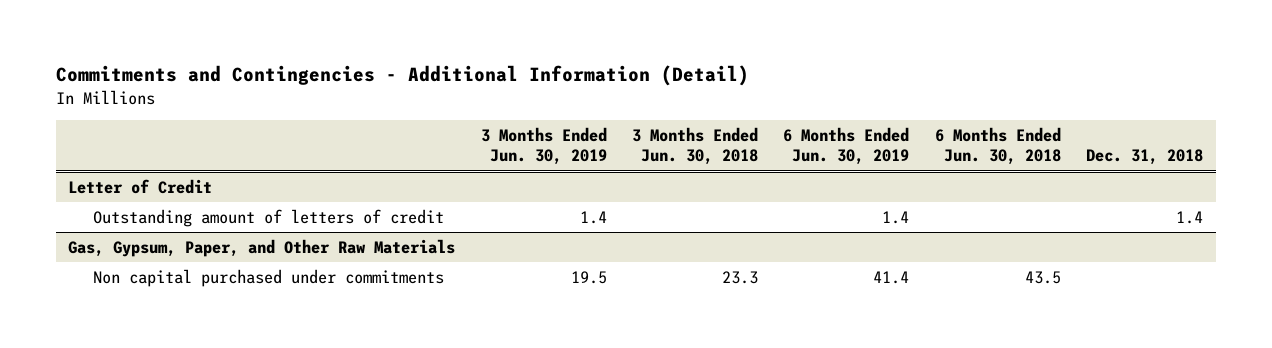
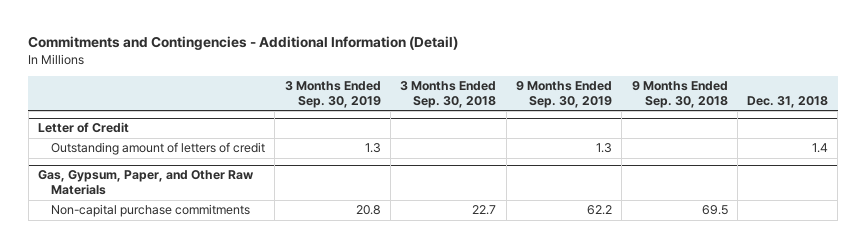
- | 3 Months Ended Jun. 30, 2019 | 3 Months Ended Jun. 30, 2018 | 6 Months Ended Jun. 30, 2019 | 6 Months Ended Jun. 30, 2018 | Dec. 31, 2018
+ | 3 Months Ended Sep. 30, 2019 | 3 Months Ended Sep. 30, 2018 | 9 Months Ended Sep. 30, 2019 | 9 Months Ended Sep. 30, 2018 | Dec. 31, 2018
@ Gas, Gypsum, Paper, and Other Raw Materials
- Non capital purchased under commitments | 19.5 | 23.3 | 41.4 | 43.5 |
+ Non-capital purchase commitments | 20.8 | 22.7 | 62.2 | 69.5 |

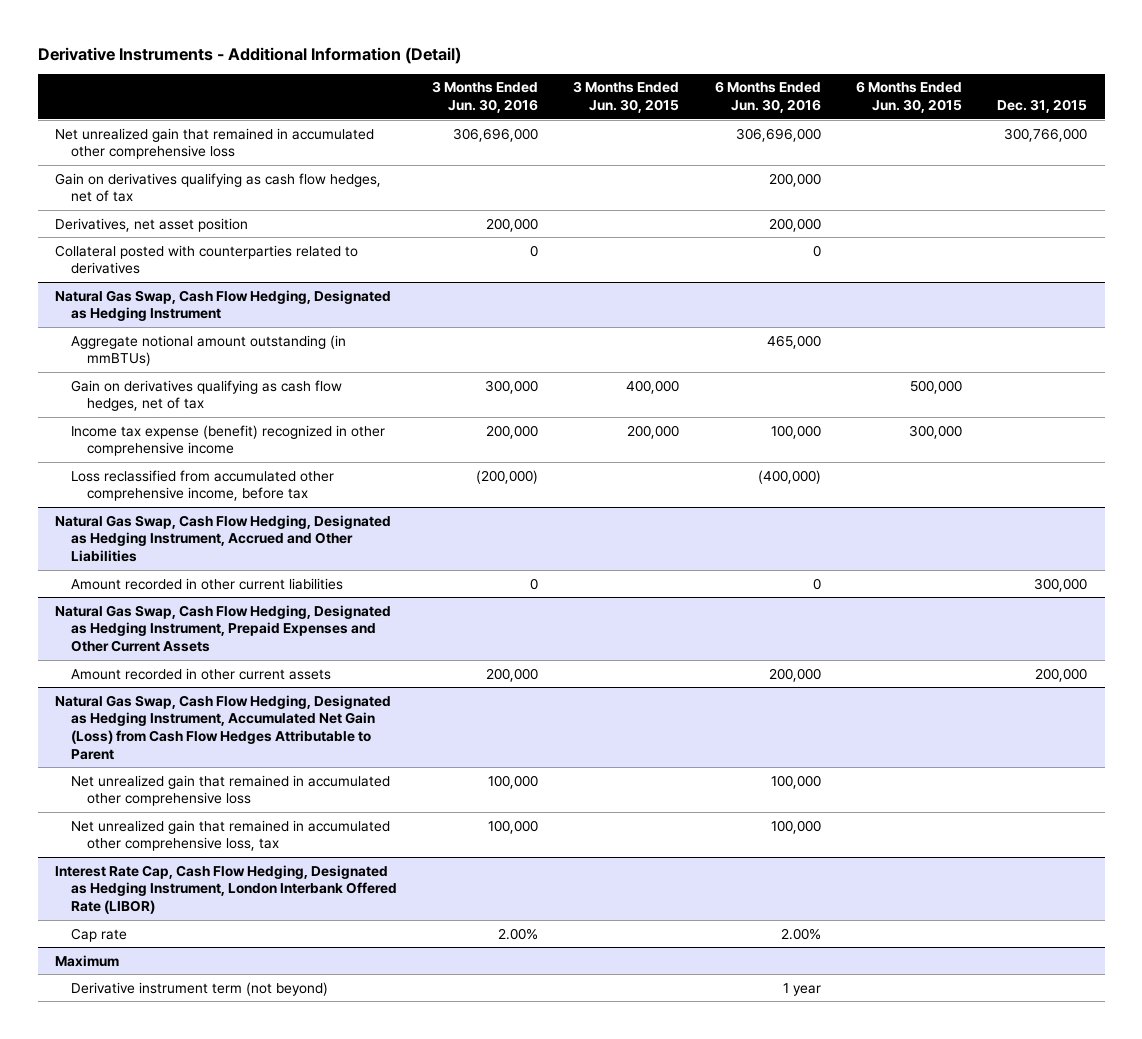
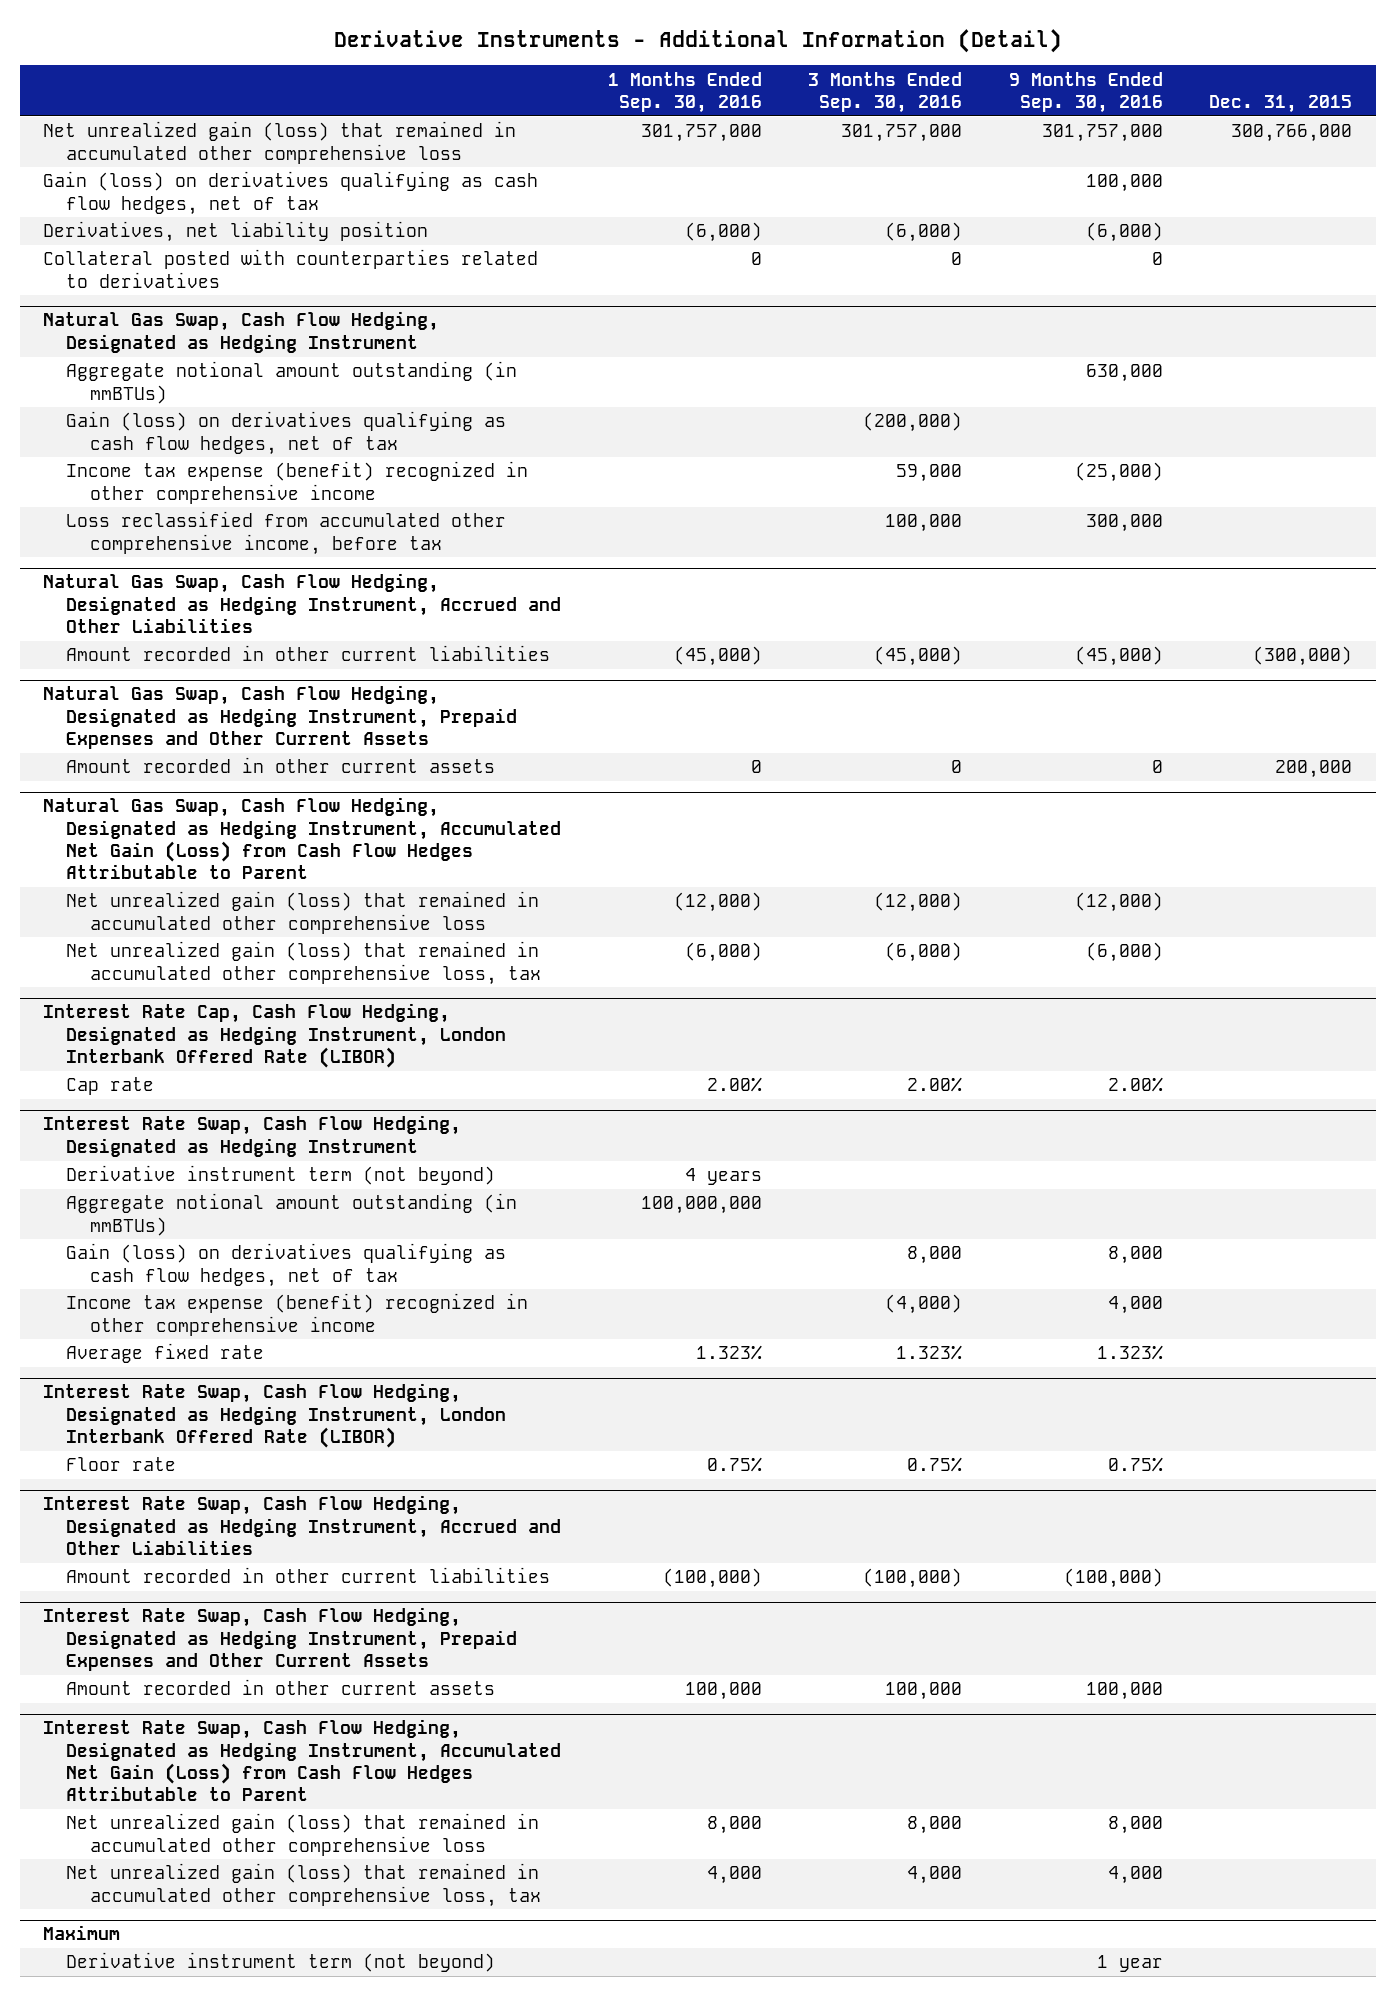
- | 3 Months Ended Jun. 30, 2016 | 3 Months Ended Jun. 30, 2015 | 6 Months Ended Jun. 30, 2016 | 6 Months Ended Jun. 30, 2015 | Dec. 31, 2015
+ | 1 Months Ended Sep. 30, 2016 | 3 Months Ended Sep. 30, 2016 | 9 Months Ended Sep. 30, 2016 | Dec. 31, 2015
- Net unrealized gain that remained in accumulated other comprehensive loss | 306,696,000 | | 306,696,000 | | 300,766,000
- Gain on derivatives qualifying as cash flow hedges, net of tax | | | 200,000 | |
- Derivatives, net asset position | 200,000 | | 200,000 | |
+ Net unrealized gain (loss) that remained in accumulated other comprehensive loss | 301,757,000 | 301,757,000 | 301,757,000 | 300,766,000
+ Gain (loss) on derivatives qualifying as cash flow hedges, net of tax | | | 100,000 |
+ Derivatives, net liability position | (6,000) | (6,000) | (6,000) |
@ Natural Gas Swap, Cash Flow Hedging, Designated as Hedging Instrument
- Gain on derivatives qualifying as cash flow hedges, net of tax | 300,000 | 400,000 | | 500,000 |
+ Gain (loss) on derivatives qualifying as cash flow hedges, net of tax | | (200,000) | |
@ Natural Gas Swap, Cash Flow Hedging, Designated as Hedging Instrument, Accrued and Other Liabilities
- Amount recorded in other current liabilities | 0 | | 0 | | 300,000
+ Amount recorded in other current liabilities | (45,000) | (45,000) | (45,000) | (300,000)
@ Natural Gas Swap, Cash Flow Hedging, Designated as Hedging Instrument, Accumulated Net Gain (Loss) from Cash Flow Hedges Attributable to Parent
- Net unrealized gain that remained in accumulated other comprehensive loss | 100,000 | | 100,000 | |
- Net unrealized gain that remained in accumulated other comprehensive loss, tax | 100,000 | | 100,000 | |
+ Net unrealized gain (loss) that remained in accumulated other comprehensive loss | (12,000) | (12,000) | (12,000) |
+ Net unrealized gain (loss) that remained in accumulated other comprehensive loss, tax | (6,000) | (6,000) | (6,000) |
+ Interest Rate Swap, Cash Flow Hedging, Designated as Hedging Instrument
+ Derivative instrument term (not beyond) | 4 years | | |
+ Aggregate notional amount outstanding (in mmBTUs) | 100,000,000 | | |
+ Gain (loss) on derivatives qualifying as cash flow hedges, net of tax | | 8,000 | 8,000 |
+ Income tax expense (benefit) recognized in other comprehensive income | | (4,000) | 4,000 |
+ Average fixed rate | 1.323% | 1.323% | 1.323% |
+ Interest Rate Swap, Cash Flow Hedging, Designated as Hedging Instrument, London Interbank Offered Rate (LIBOR)
+ Floor rate | 0.75% | 0.75% | 0.75% |
+ Interest Rate Swap, Cash Flow Hedging, Designated as Hedging Instrument, Accrued and Other Liabilities
+ Amount recorded in other current liabilities | (100,000) | (100,000) | (100,000) |
+ Interest Rate Swap, Cash Flow Hedging, Designated as Hedging Instrument, Prepaid Expenses and Other Current Assets
+ Amount recorded in other current assets | 100,000 | 100,000 | 100,000 |
+ Interest Rate Swap, Cash Flow Hedging, Designated as Hedging Instrument, Accumulated Net Gain (Loss) from Cash Flow Hedges Attributable to Parent
+ Net unrealized gain (loss) that remained in accumulated other comprehensive loss | 8,000 | 8,000 | 8,000 |
+ Net unrealized gain (loss) that remained in accumulated other comprehensive loss, tax | 4,000 | 4,000 | 4,000 |

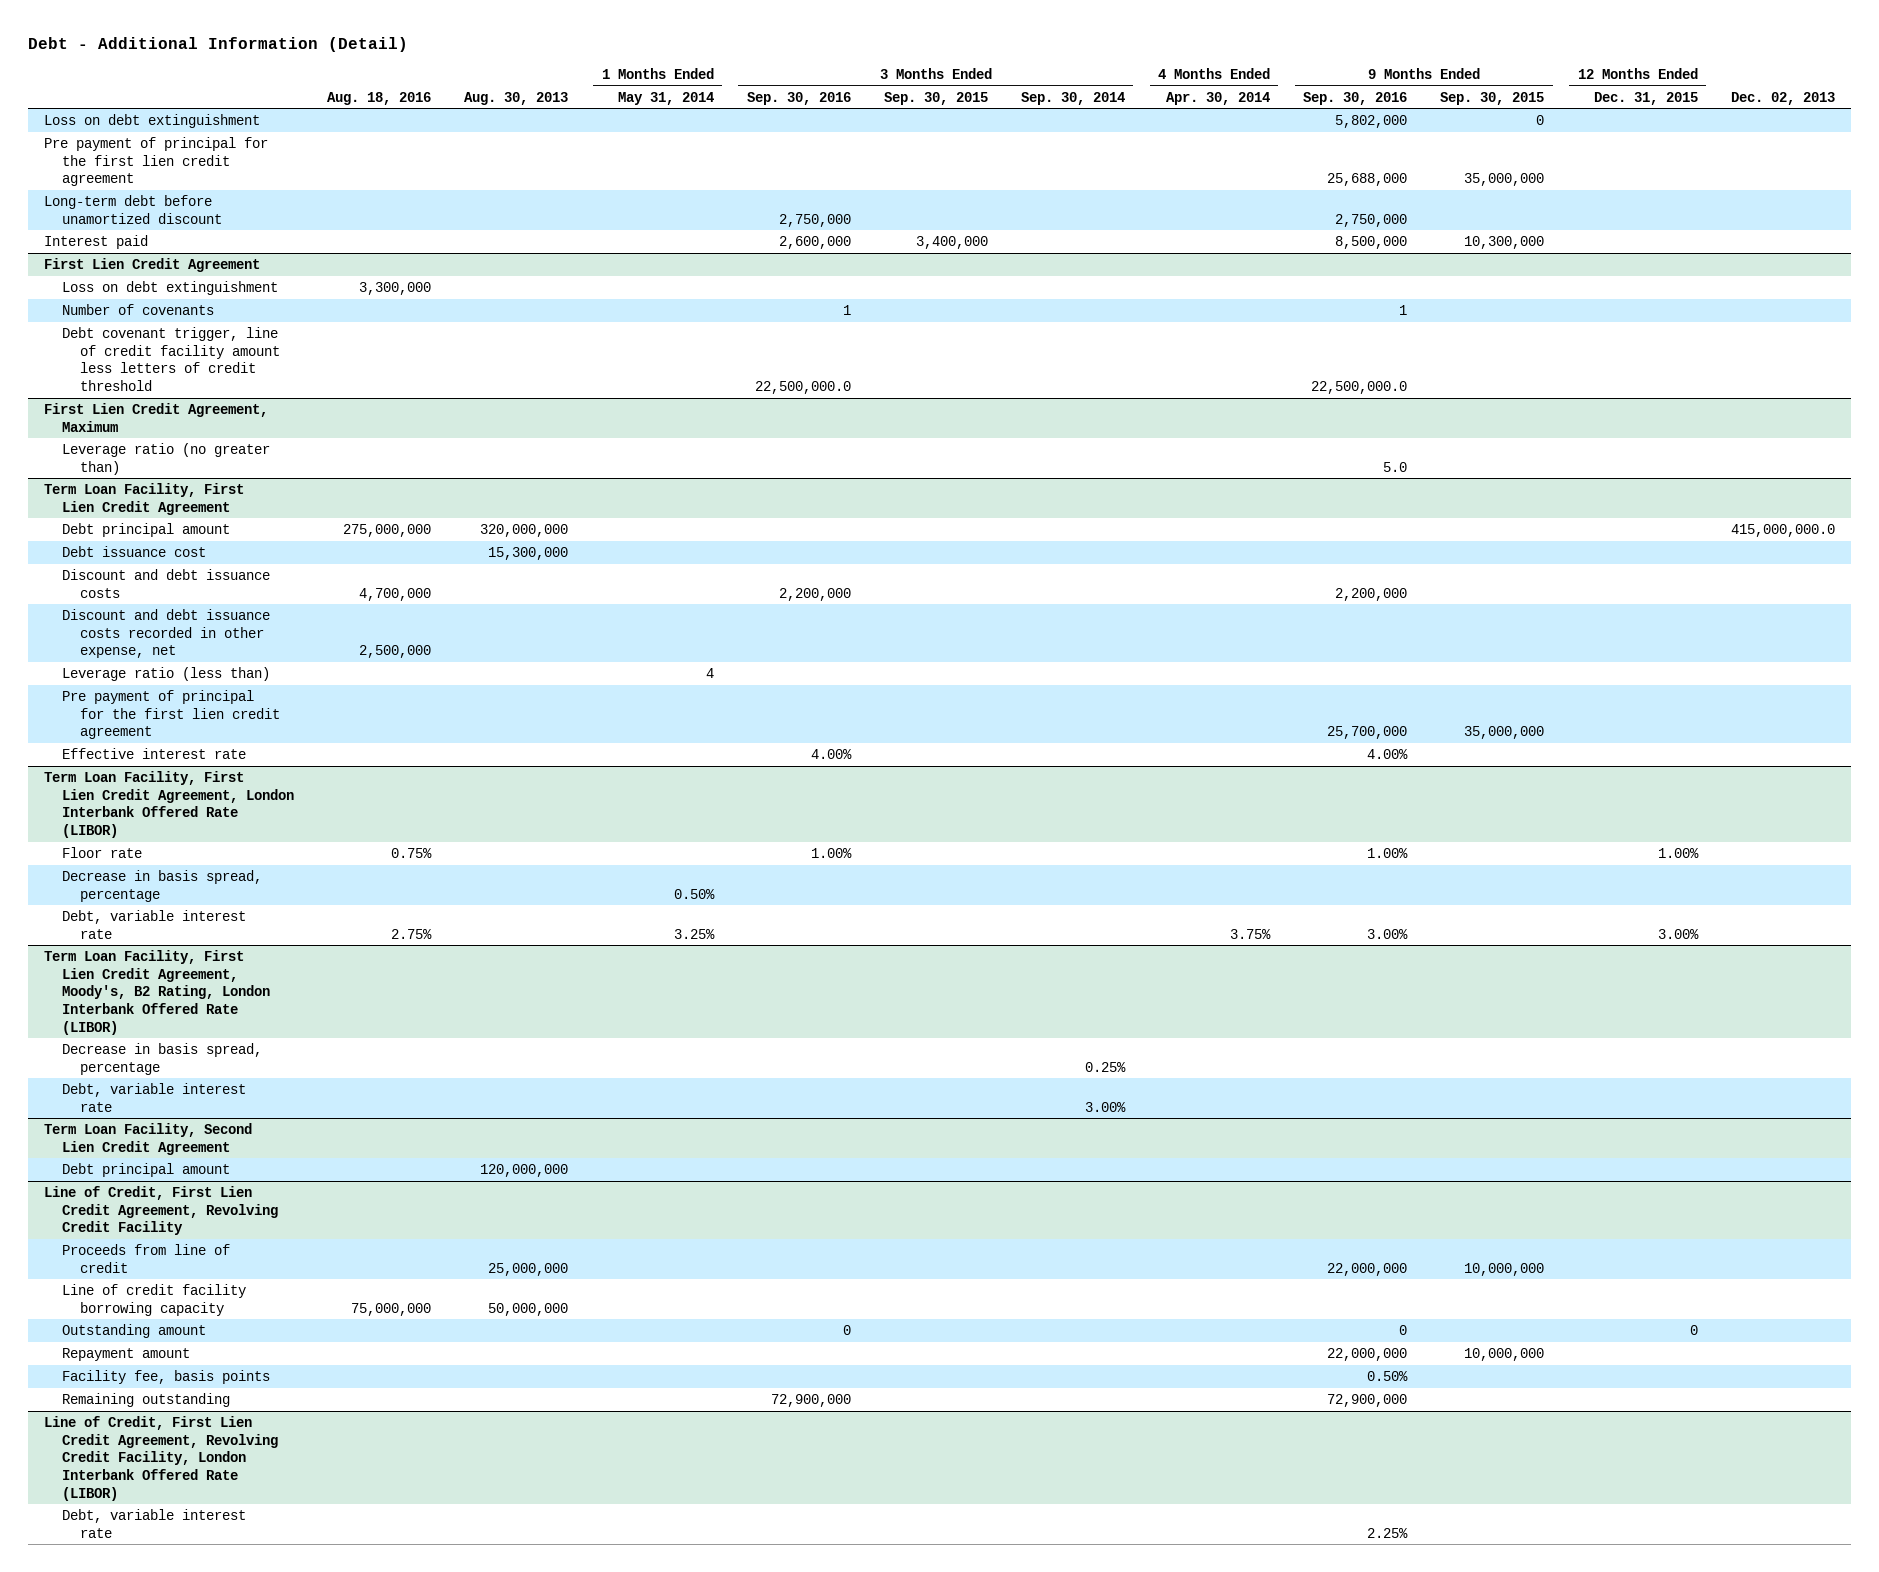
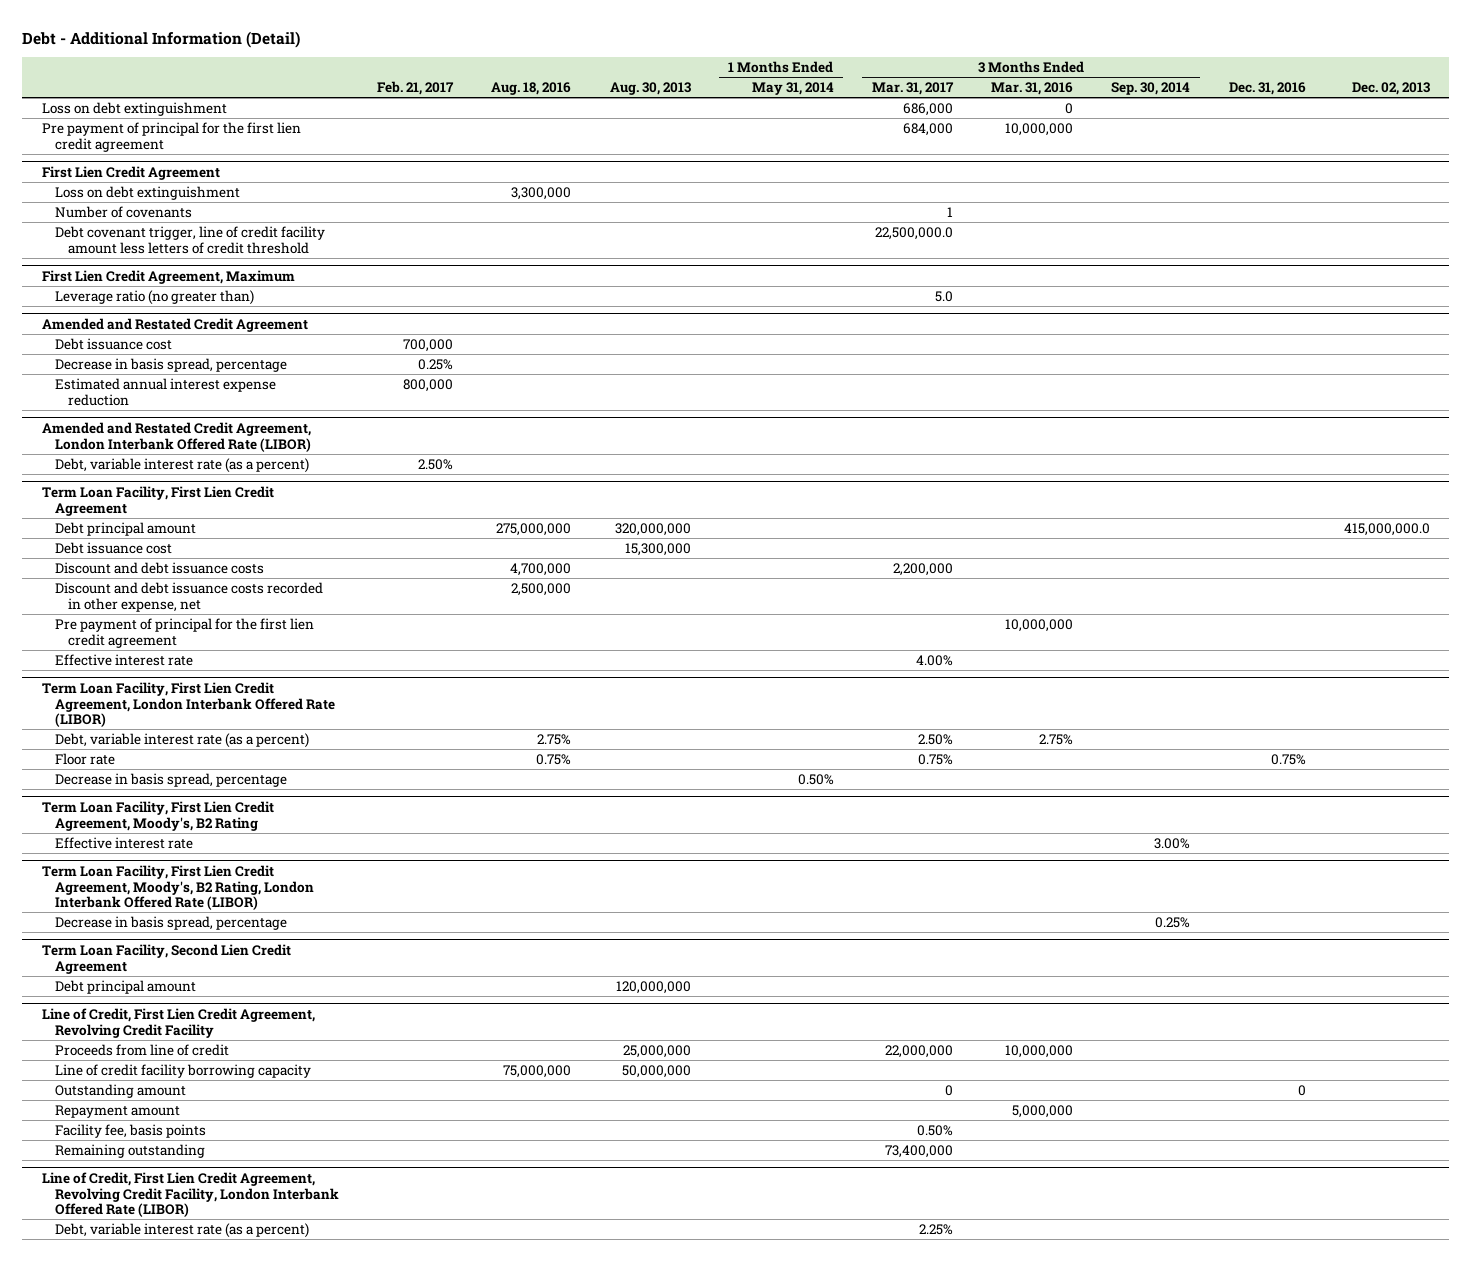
- | Aug. 18, 2016 | Aug. 30, 2013 | 1 Months Ended May 31, 2014 | 3 Months Ended Sep. 30, 2016 | 3 Months Ended Sep. 30, 2015 | 3 Months Ended Sep. 30, 2014 | 4 Months Ended Apr. 30, 2014 | 9 Months Ended Sep. 30, 2016 | 9 Months Ended Sep. 30, 2015 | 12 Months Ended Dec. 31, 2015 | Dec. 02, 2013
+ | Feb. 21, 2017 | Aug. 18, 2016 | Aug. 30, 2013 | 1 Months Ended May 31, 2014 | 3 Months Ended Mar. 31, 2017 | 3 Months Ended Mar. 31, 2016 | 3 Months Ended Sep. 30, 2014 | Dec. 31, 2016 | Dec. 02, 2013
- Long-term debt before unamortized discount | | | | 2,750,000 | | | | 2,750,000 | | |
- Interest paid | | | | 2,600,000 | 3,400,000 | | | 8,500,000 | 10,300,000 | |
+ Amended and Restated Credit Agreement
+ Debt issuance cost | 700,000 | | | | | | | |
+ Decrease in basis spread, percentage | 0.25% | | | | | | | |
+ Estimated annual interest expense reduction | 800,000 | | | | | | | |
+ Amended and Restated Credit Agreement, London Interbank Offered Rate (LIBOR)
+ Debt, variable interest rate (as a percent) | 2.50% | | | | | | | |
@ Term Loan Facility, First Lien Credit Agreement
- Leverage ratio (less than) | | | 4 | | | | | | | |
@ Term Loan Facility, First Lien Credit Agreement, London Interbank Offered Rate (LIBOR)
+ Debt, variable interest rate (as a percent) | | 2.75% | | | 2.50% | 2.75% | | |
- Debt, variable interest rate | 2.75% | | 3.25% | | | | 3.75% | 3.00% | | 3.00% |
+ Term Loan Facility, First Lien Credit Agreement, Moody's, B2 Rating
+ Effective interest rate | | | | | | | 3.00% | |
@ Term Loan Facility, First Lien Credit Agreement, Moody's, B2 Rating, London Interbank Offered Rate (LIBOR)
- Debt, variable interest rate | | | | | | 3.00% | | | | |
@ Line of Credit, First Lien Credit Agreement, Revolving Credit Facility, London Interbank Offered Rate (LIBOR)
- Debt, variable interest rate | | | | | | | | 2.25% | | |
+ Debt, variable interest rate (as a percent) | | | | | 2.25% | | | |

